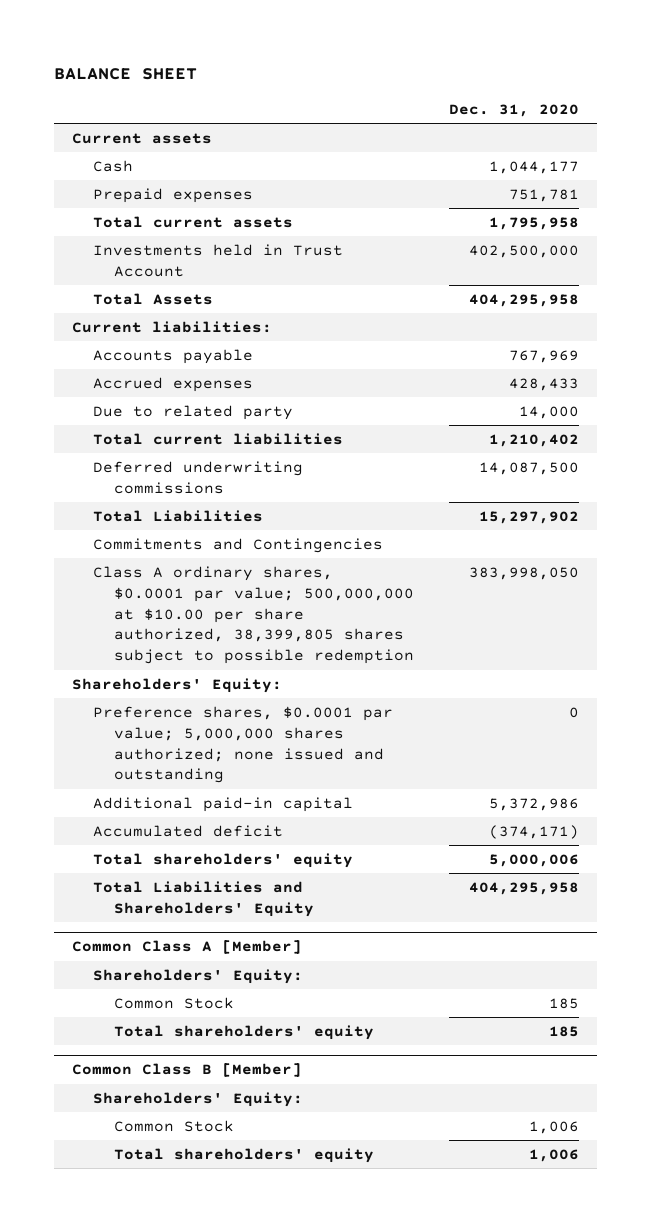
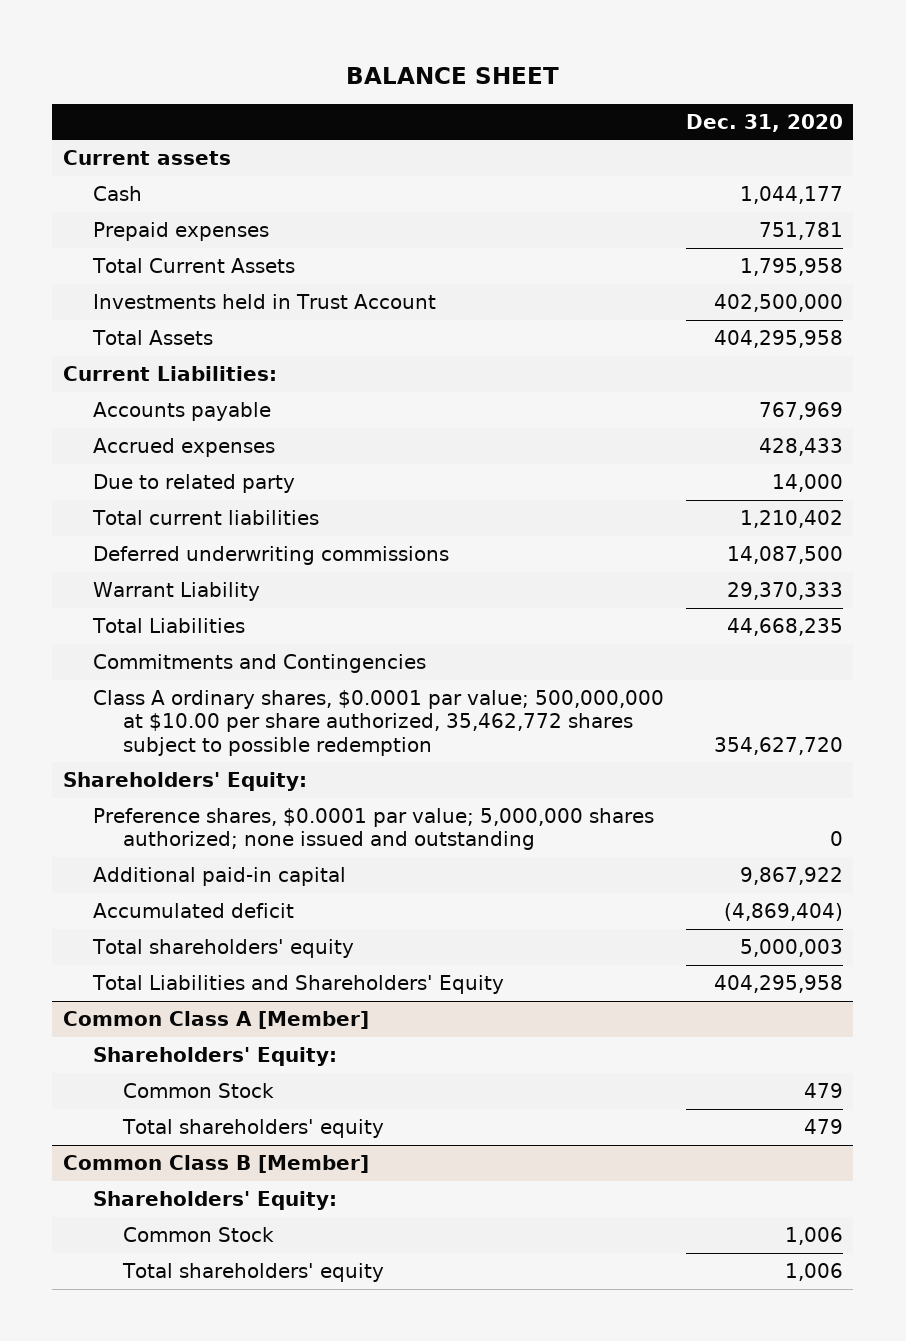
- Total current assets | 1,795,958
+ Total Current Assets | 1,795,958
- Current liabilities:
+ Current Liabilities:
- Total Liabilities | 15,297,902
+ Warrant Liability | 29,370,333
+ Total Liabilities | 44,668,235
- Class A ordinary shares, $0.0001 par value; 500,000,000 at $10.00 per share authorized, 38,399,805 shares subject to possible redemption | 383,998,050
+ Class A ordinary shares, $0.0001 par value; 500,000,000 at $10.00 per share authorized, 35,462,772 shares subject to possible redemption | 354,627,720
- Additional paid-in capital | 5,372,986
- Accumulated deficit | (374,171)
- Total shareholders' equity | 5,000,006
+ Additional paid-in capital | 9,867,922
+ Accumulated deficit | (4,869,404)
+ Total shareholders' equity | 5,000,003
@ Common Class A [Member]
- Common Stock | 185
- Total shareholders' equity | 185
+ Common Stock | 479
+ Total shareholders' equity | 479

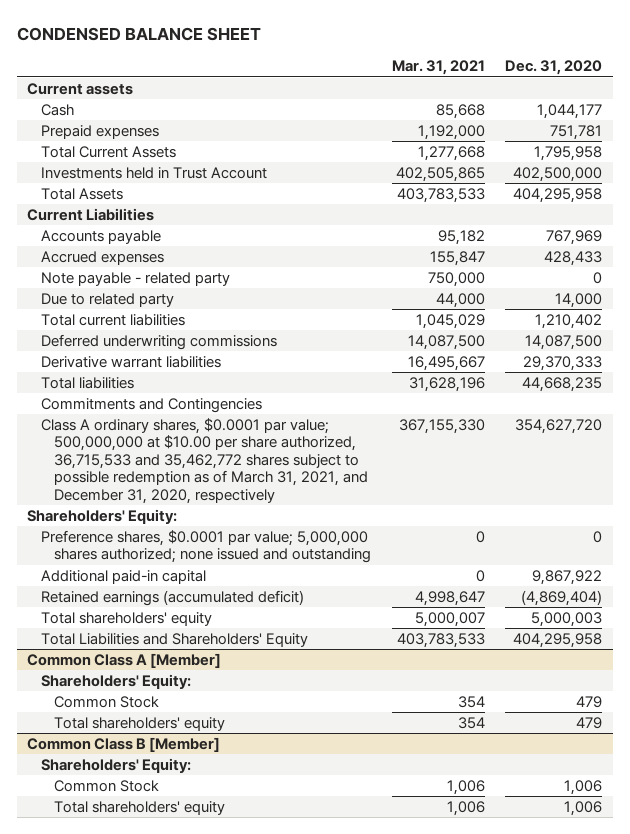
- BALANCE SHEET
+ CONDENSED BALANCE SHEET
- | Dec. 31, 2020
+ | Mar. 31, 2021 | Dec. 31, 2020
- Current Liabilities:
+ Current Liabilities
+ Note payable - related party | 750,000 | 0
- Warrant Liability | 29,370,333
- Total Liabilities | 44,668,235
+ Derivative warrant liabilities | 16,495,667 | 29,370,333
+ Total liabilities | 31,628,196 | 44,668,235
- Class A ordinary shares, $0.0001 par value; 500,000,000 at $10.00 per share authorized, 35,462,772 shares subject to possible redemption | 354,627,720
+ Class A ordinary shares, $0.0001 par value; 500,000,000 at $10.00 per share authorized, 36,715,533 and 35,462,772 shares subject to possible redemption as of March 31, 2021, and December 31, 2020, respectively | 367,155,330 | 354,627,720
- Accumulated deficit | (4,869,404)
+ Retained earnings (accumulated deficit) | 4,998,647 | (4,869,404)

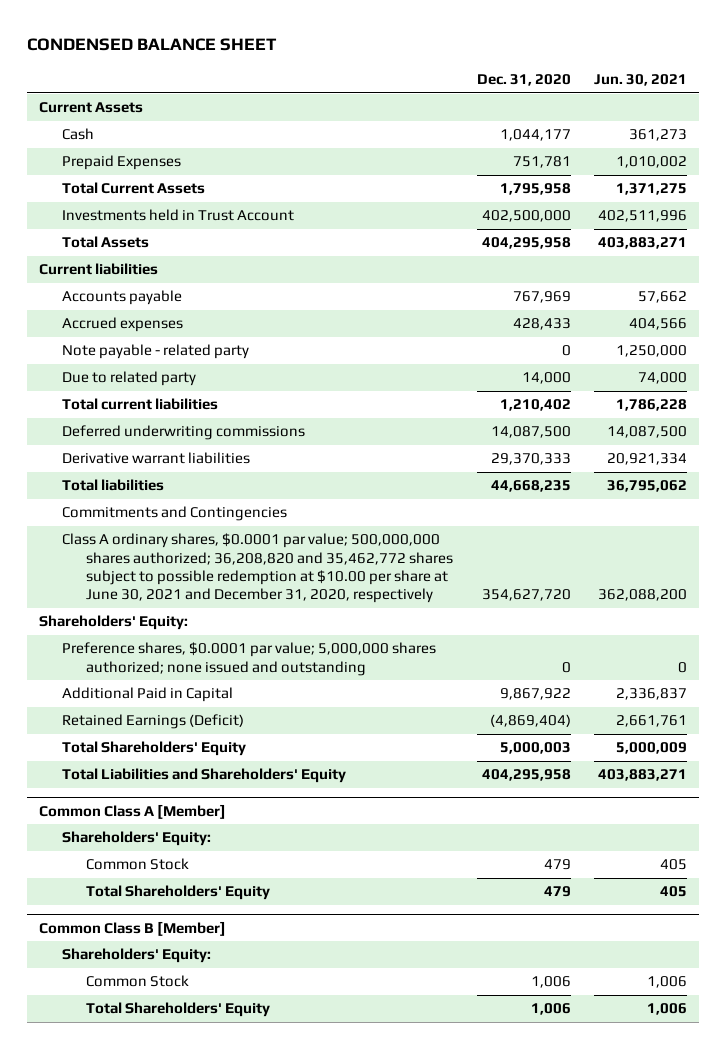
- | Mar. 31, 2021 | Dec. 31, 2020
+ | Dec. 31, 2020 | Jun. 30, 2021
- Current assets
+ Current Assets
- Prepaid expenses | 1,192,000 | 751,781
+ Prepaid Expenses | 751,781 | 1,010,002
- Current Liabilities
+ Current liabilities
- Class A ordinary shares, $0.0001 par value; 500,000,000 at $10.00 per share authorized, 36,715,533 and 35,462,772 shares subject to possible redemption as of March 31, 2021, and December 31, 2020, respectively | 367,155,330 | 354,627,720
+ Class A ordinary shares, $0.0001 par value; 500,000,000 shares authorized; 36,208,820 and 35,462,772 shares subject to possible redemption at $10.00 per share at June 30, 2021 and December 31, 2020, respectively | 354,627,720 | 362,088,200
- Additional paid-in capital | 0 | 9,867,922
- Retained earnings (accumulated deficit) | 4,998,647 | (4,869,404)
- Total shareholders' equity | 5,000,007 | 5,000,003
+ Additional Paid in Capital | 9,867,922 | 2,336,837
+ Retained Earnings (Deficit) | (4,869,404) | 2,661,761
+ Total Shareholders' Equity | 5,000,003 | 5,000,009
@ Common Class A [Member]
- Total shareholders' equity | 354 | 479
+ Total Shareholders' Equity | 479 | 405
@ Common Class B [Member]
- Total shareholders' equity | 1,006 | 1,006
+ Total Shareholders' Equity | 1,006 | 1,006

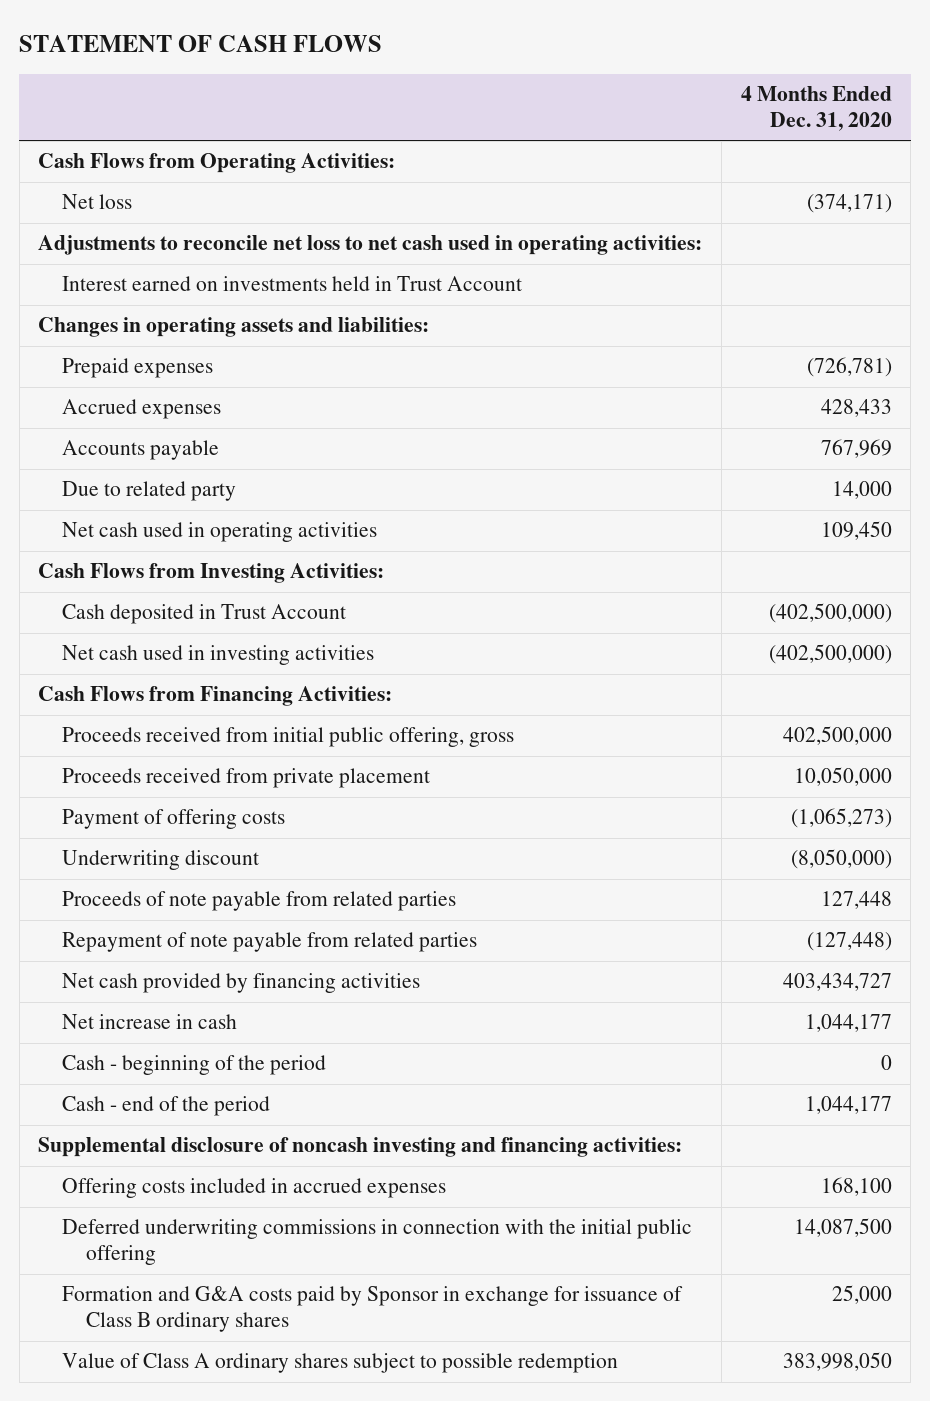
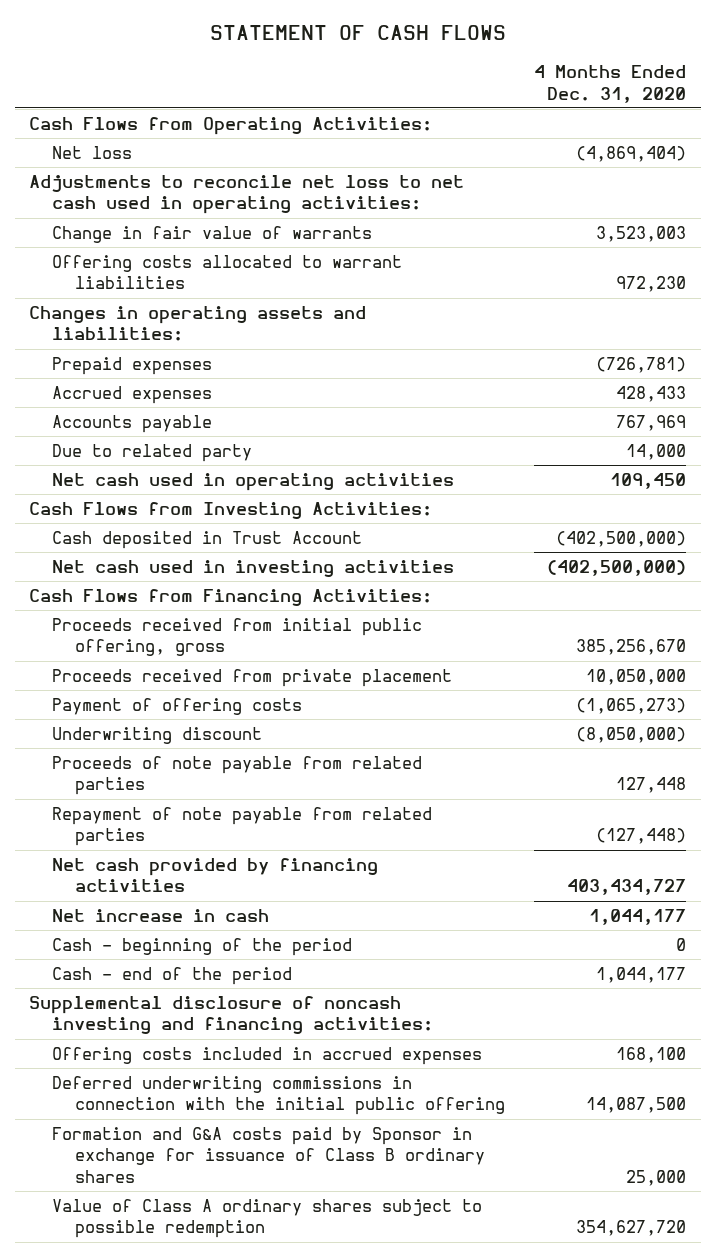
- Net loss | (374,171)
+ Net loss | (4,869,404)
- Interest earned on investments held in Trust Account
+ Change in fair value of warrants | 3,523,003
+ Offering costs allocated to warrant liabilities | 972,230
- Proceeds received from initial public offering, gross | 402,500,000
+ Proceeds received from initial public offering, gross | 385,256,670
- Value of Class A ordinary shares subject to possible redemption | 383,998,050
+ Value of Class A ordinary shares subject to possible redemption | 354,627,720

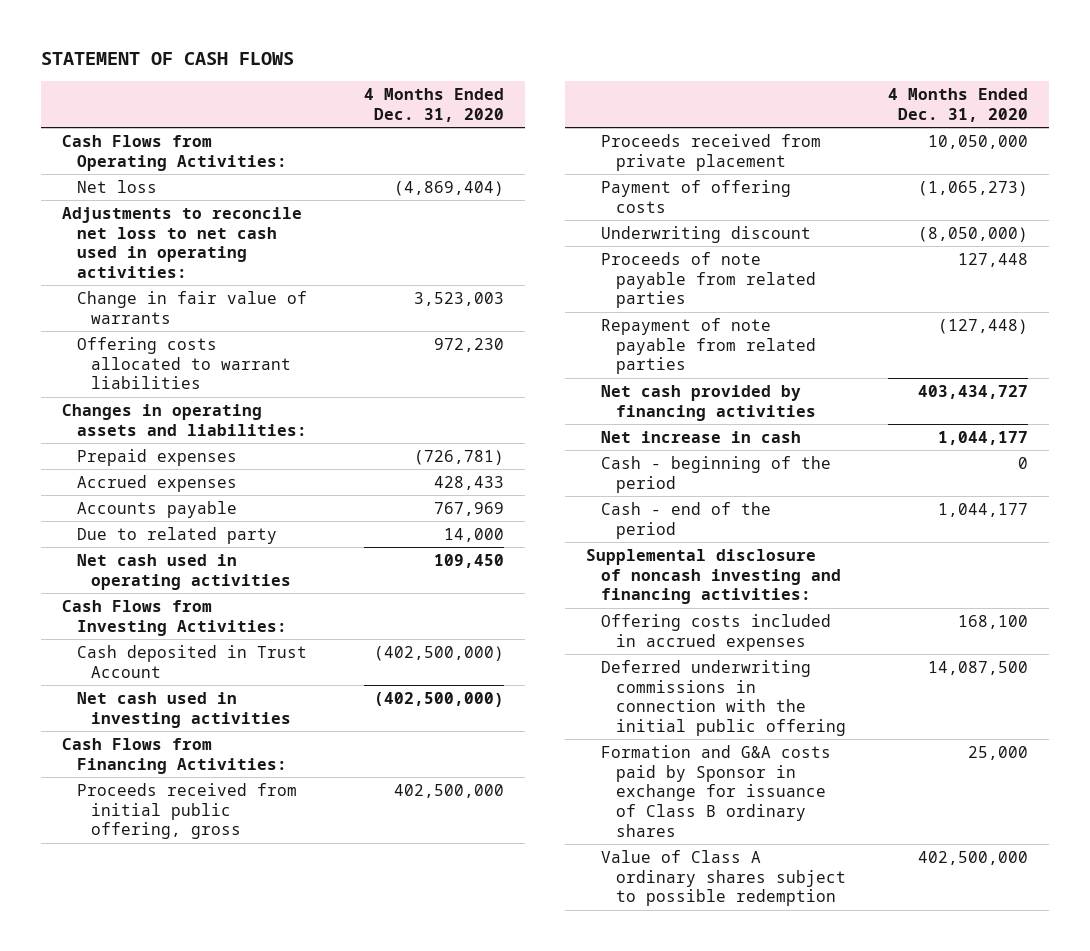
- Proceeds received from initial public offering, gross | 385,256,670
+ Proceeds received from initial public offering, gross | 402,500,000
- Value of Class A ordinary shares subject to possible redemption | 354,627,720
+ Value of Class A ordinary shares subject to possible redemption | 402,500,000

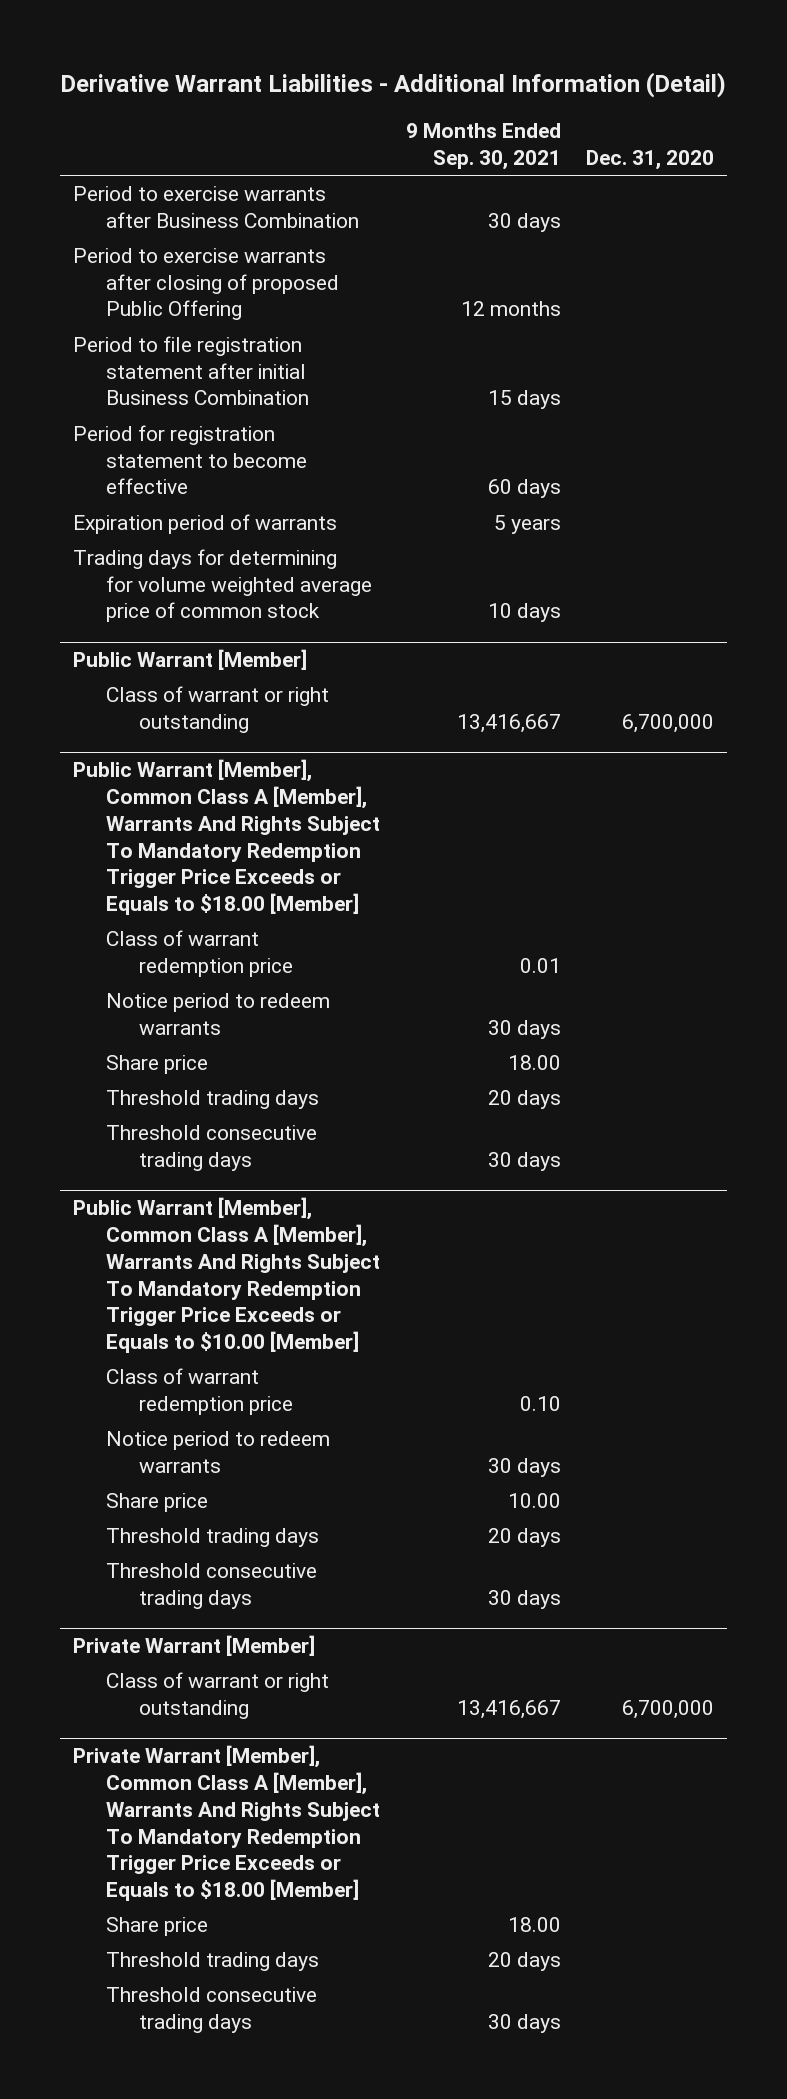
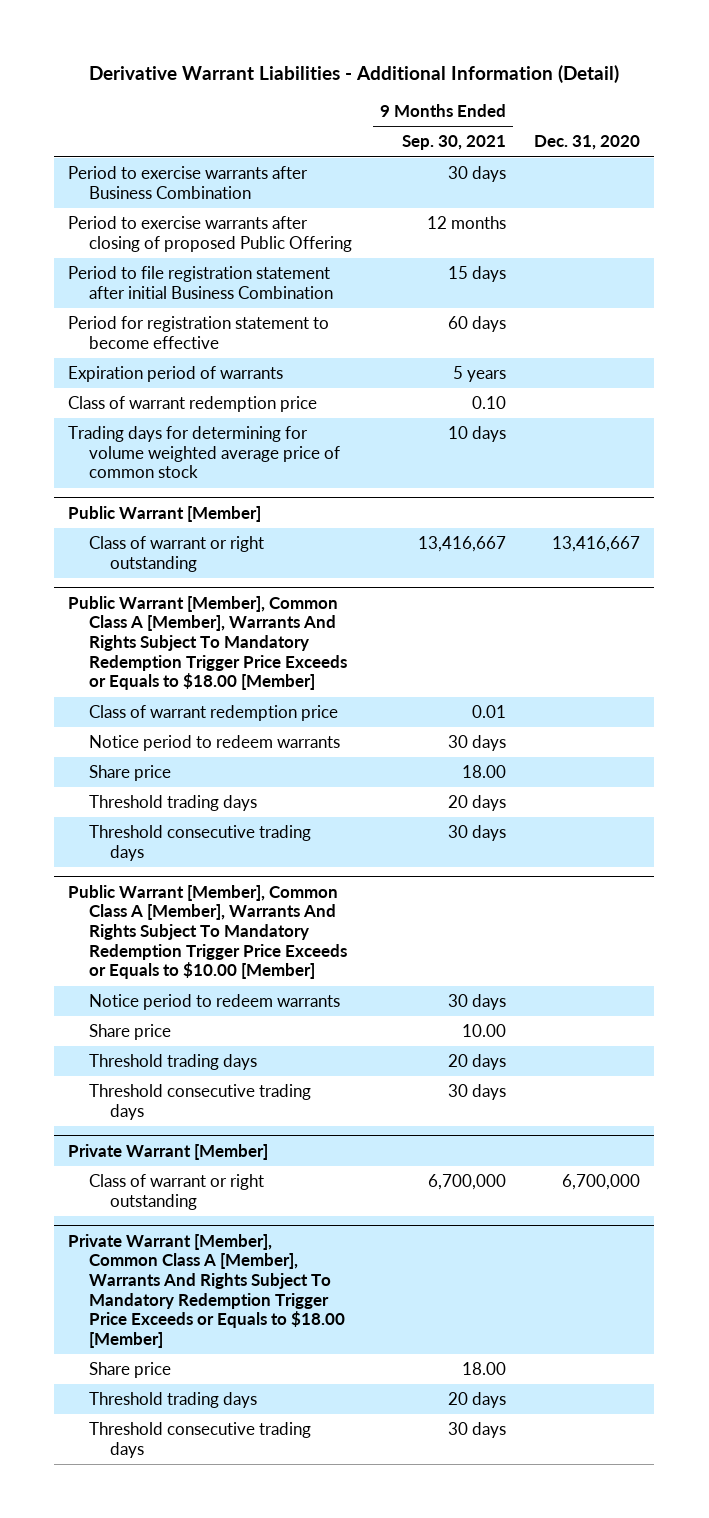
+ Class of warrant redemption price | 0.10 |
@ Public Warrant [Member]
- Class of warrant or right outstanding | 13,416,667 | 6,700,000
+ Class of warrant or right outstanding | 13,416,667 | 13,416,667
@ Public Warrant [Member], Common Class A [Member], Warrants And Rights Subject To Mandatory Redemption Trigger Price Exceeds or Equals to $10.00 [Member]
- Class of warrant redemption price | 0.10 |
@ Private Warrant [Member]
- Class of warrant or right outstanding | 13,416,667 | 6,700,000
+ Class of warrant or right outstanding | 6,700,000 | 6,700,000

